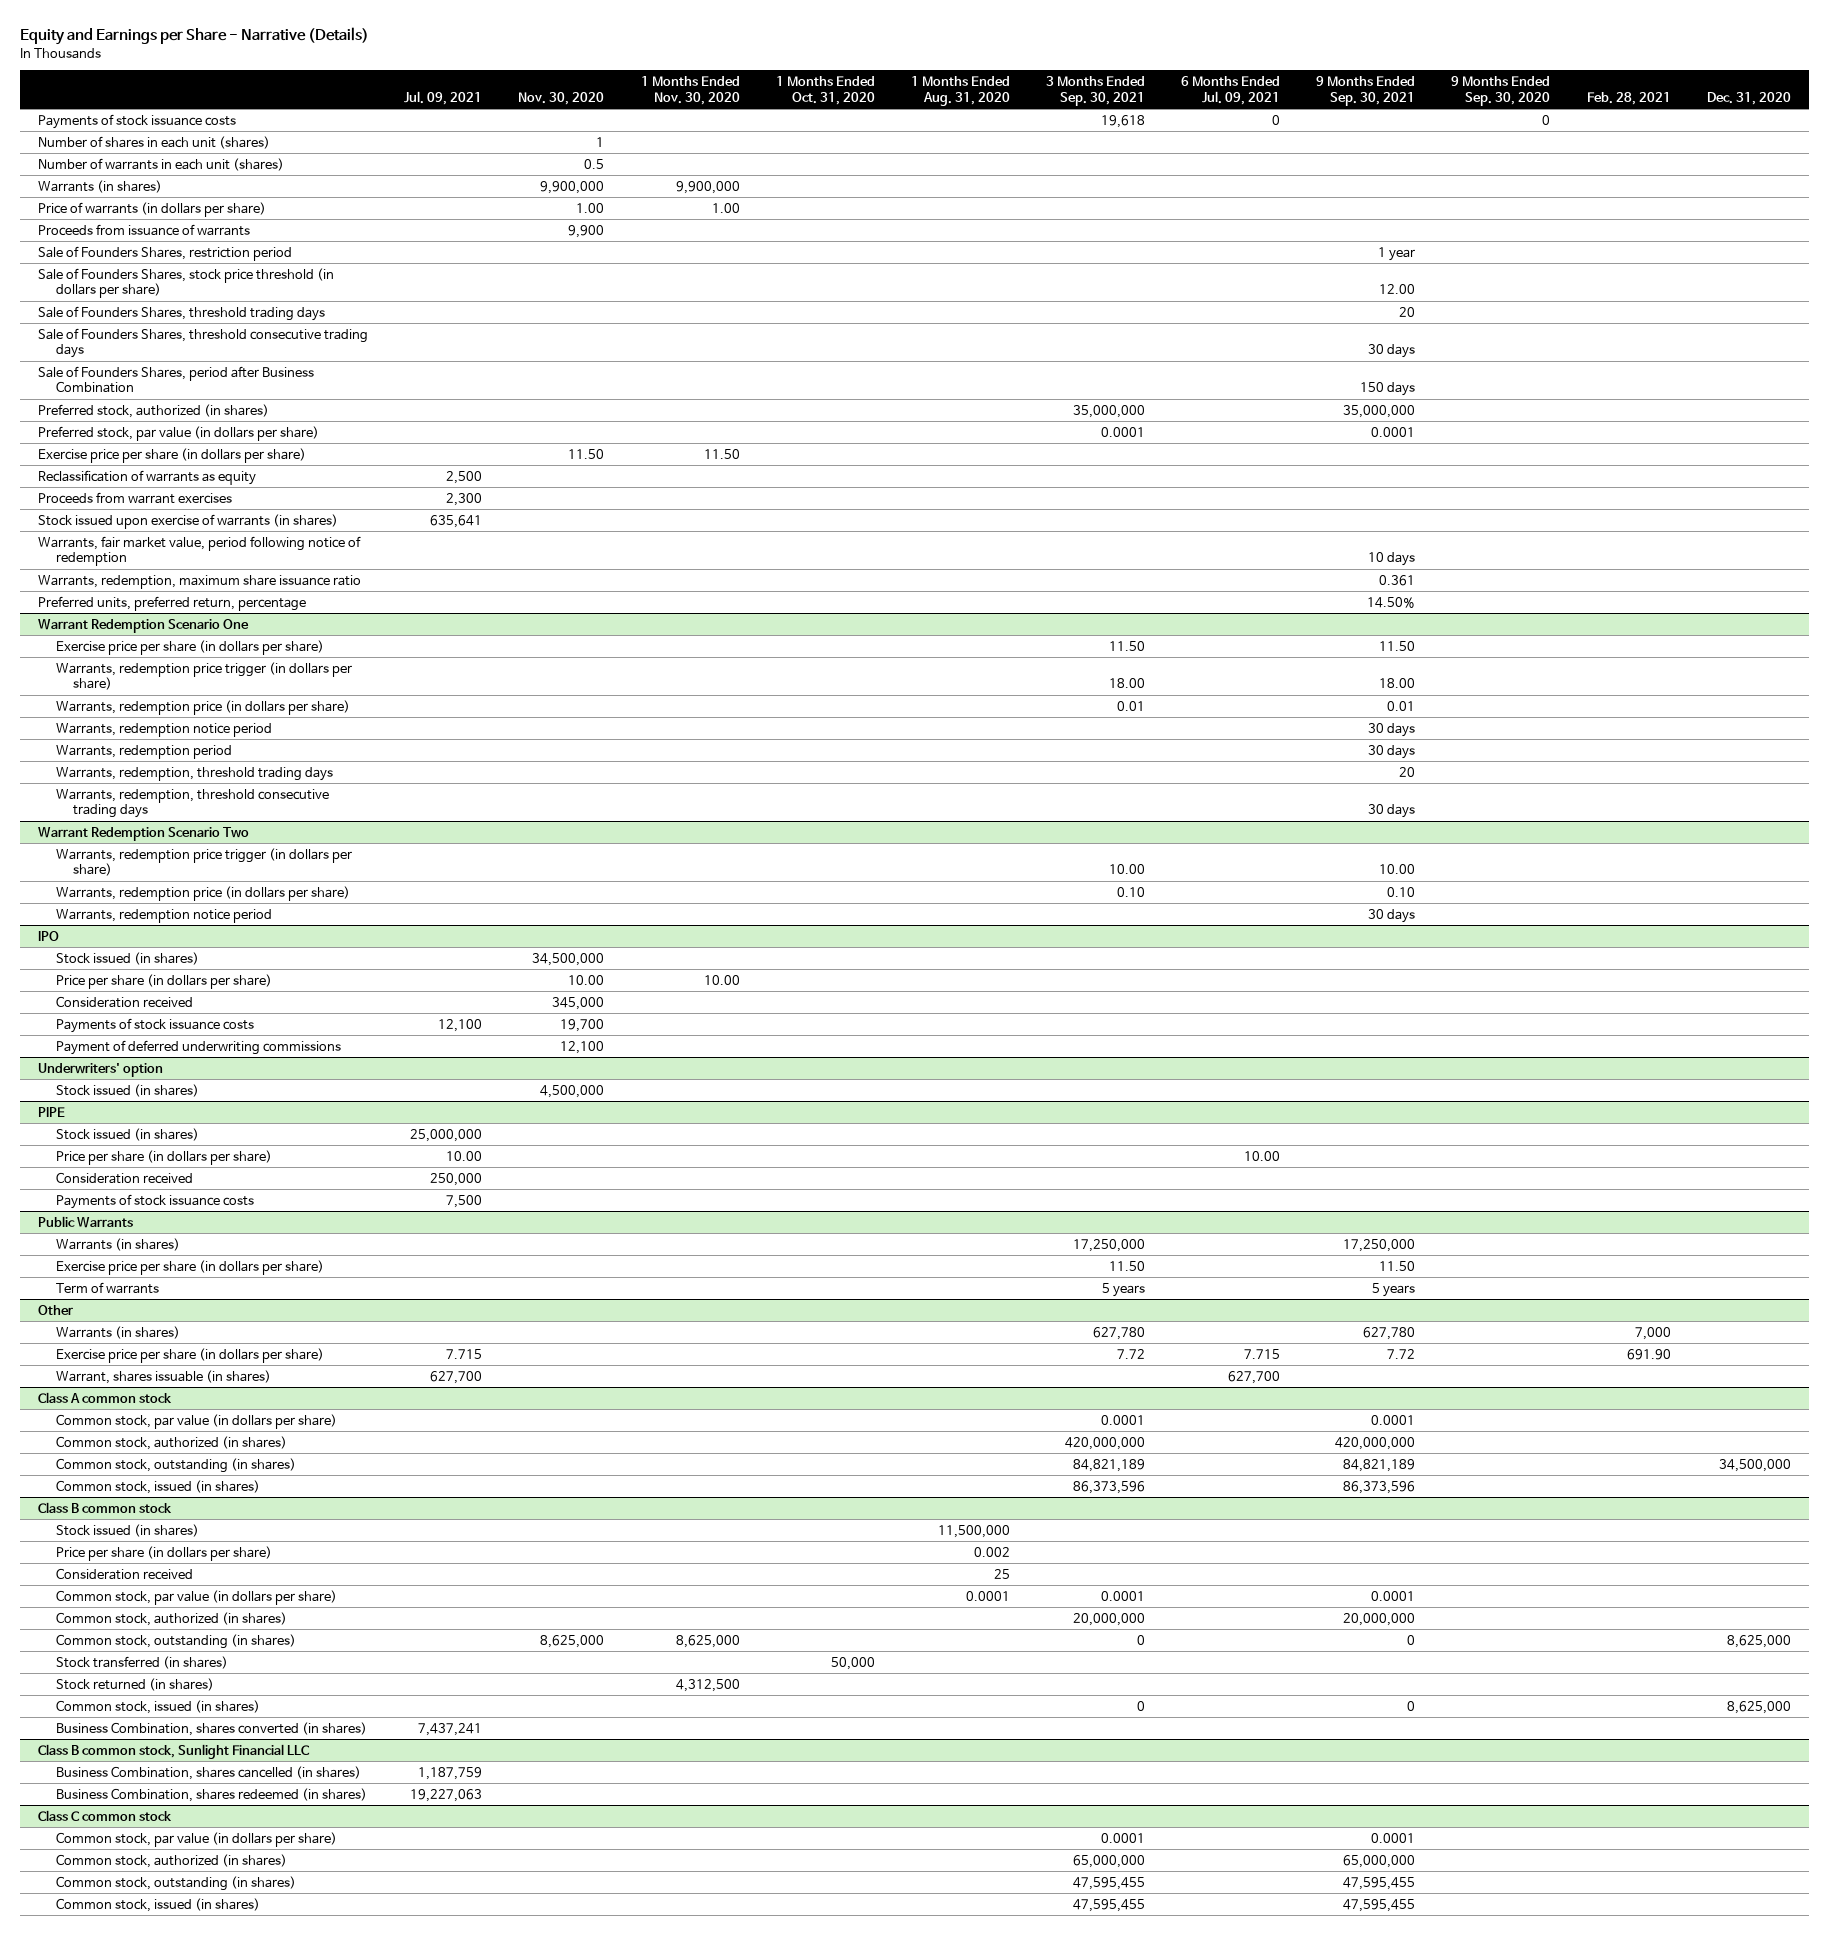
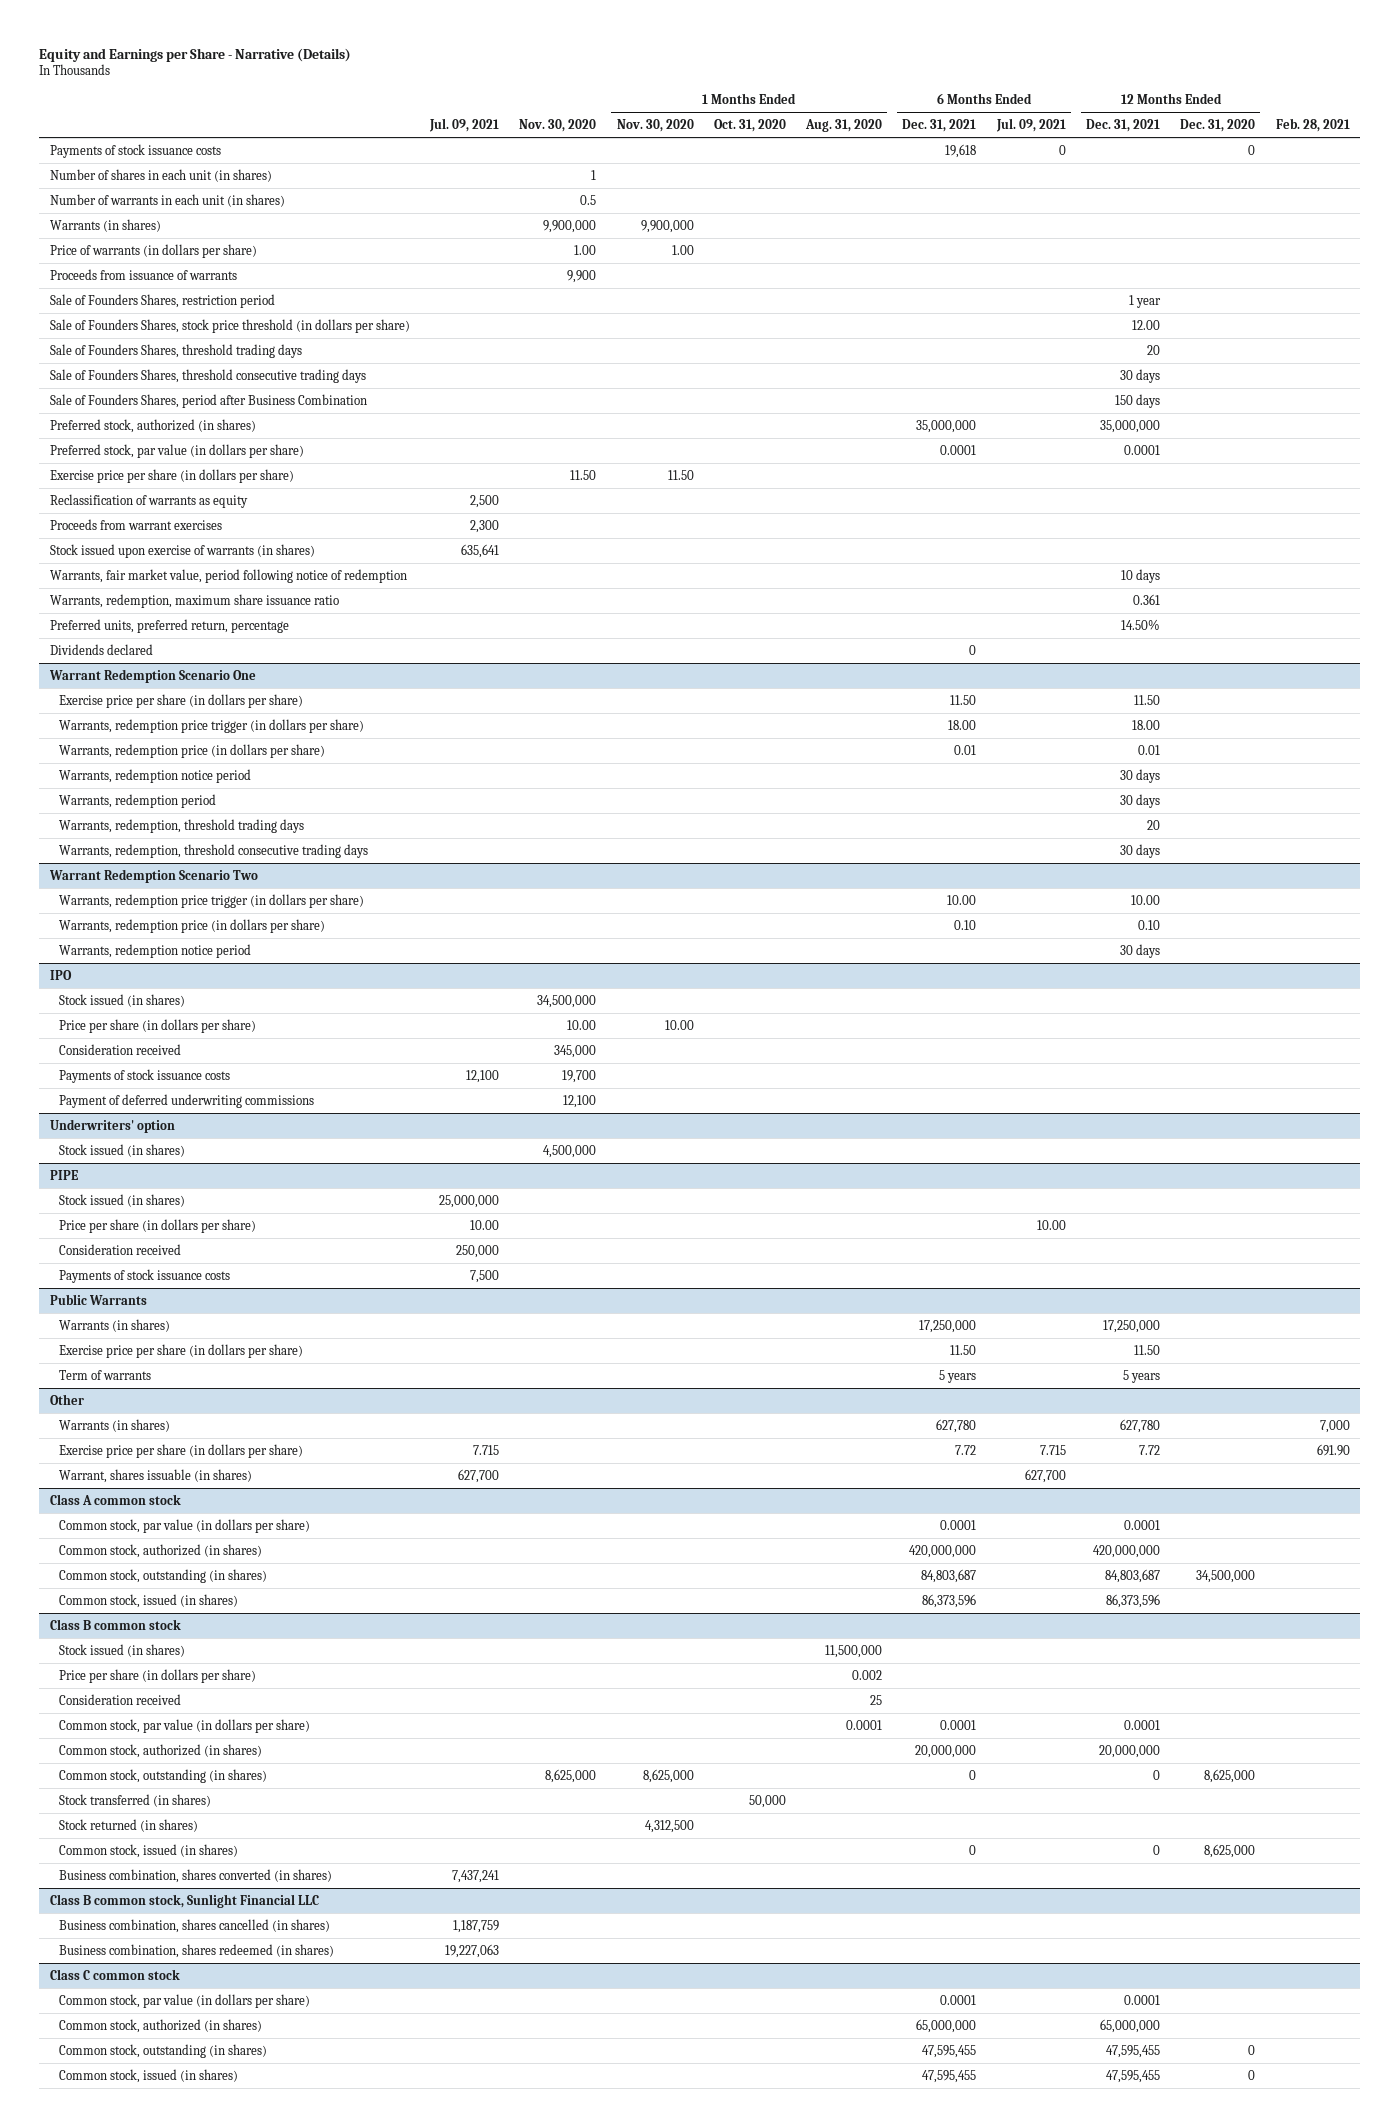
- | Jul. 09, 2021 | Nov. 30, 2020 | 1 Months Ended Nov. 30, 2020 | 1 Months Ended Oct. 31, 2020 | 1 Months Ended Aug. 31, 2020 | 3 Months Ended Sep. 30, 2021 | 6 Months Ended Jul. 09, 2021 | 9 Months Ended Sep. 30, 2021 | 9 Months Ended Sep. 30, 2020 | Feb. 28, 2021 | Dec. 31, 2020
+ | Jul. 09, 2021 | Nov. 30, 2020 | 1 Months Ended Nov. 30, 2020 | 1 Months Ended Oct. 31, 2020 | 1 Months Ended Aug. 31, 2020 | 6 Months Ended Dec. 31, 2021 | 6 Months Ended Jul. 09, 2021 | 12 Months Ended Dec. 31, 2021 | 12 Months Ended Dec. 31, 2020 | Feb. 28, 2021
- Number of shares in each unit (shares) | | 1 | | | | | | | | |
- Number of warrants in each unit (shares) | | 0.5 | | | | | | | | |
+ Number of shares in each unit (in shares) | | 1 | | | | | | | |
+ Number of warrants in each unit (in shares) | | 0.5 | | | | | | | |
+ Dividends declared | | | | | | 0 | | | |
@ Class B common stock
- Business Combination, shares converted (in shares) | 7,437,241 | | | | | | | | | |
+ Business combination, shares converted (in shares) | 7,437,241 | | | | | | | | |
@ Class B common stock, Sunlight Financial LLC
- Business Combination, shares cancelled (in shares) | 1,187,759 | | | | | | | | | |
- Business Combination, shares redeemed (in shares) | 19,227,063 | | | | | | | | | |
+ Business combination, shares cancelled (in shares) | 1,187,759 | | | | | | | | |
+ Business combination, shares redeemed (in shares) | 19,227,063 | | | | | | | | |

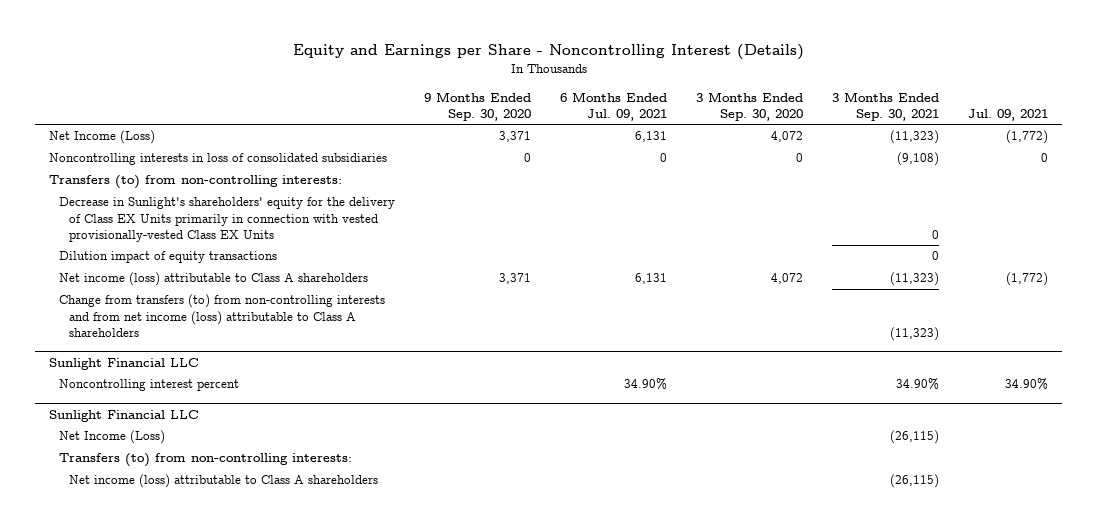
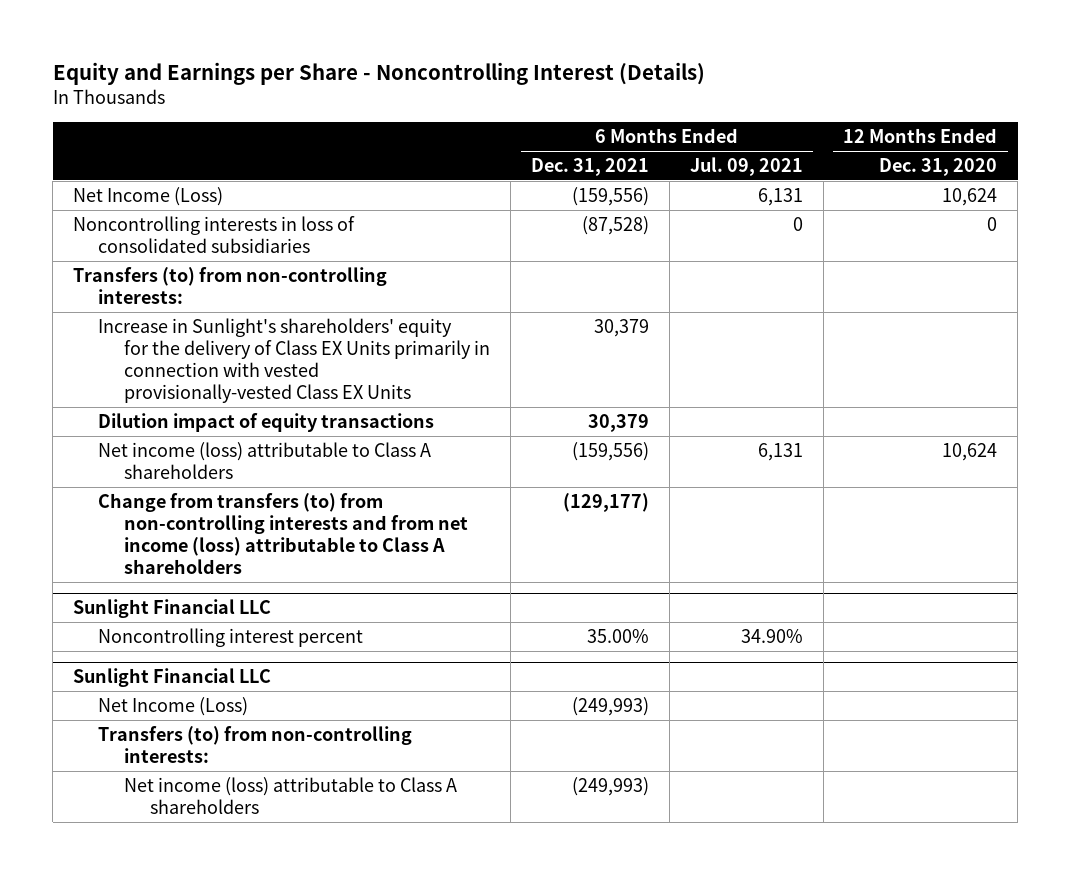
- | 9 Months Ended Sep. 30, 2020 | 6 Months Ended Jul. 09, 2021 | 3 Months Ended Sep. 30, 2020 | 3 Months Ended Sep. 30, 2021 | Jul. 09, 2021
+ | 6 Months Ended Dec. 31, 2021 | 6 Months Ended Jul. 09, 2021 | 12 Months Ended Dec. 31, 2020
- Decrease in Sunlight's shareholders' equity for the delivery of Class EX Units primarily in connection with vested provisionally-vested Class EX Units | | | | 0 |
+ Increase in Sunlight's shareholders' equity for the delivery of Class EX Units primarily in connection with vested provisionally-vested Class EX Units | 30,379 | |

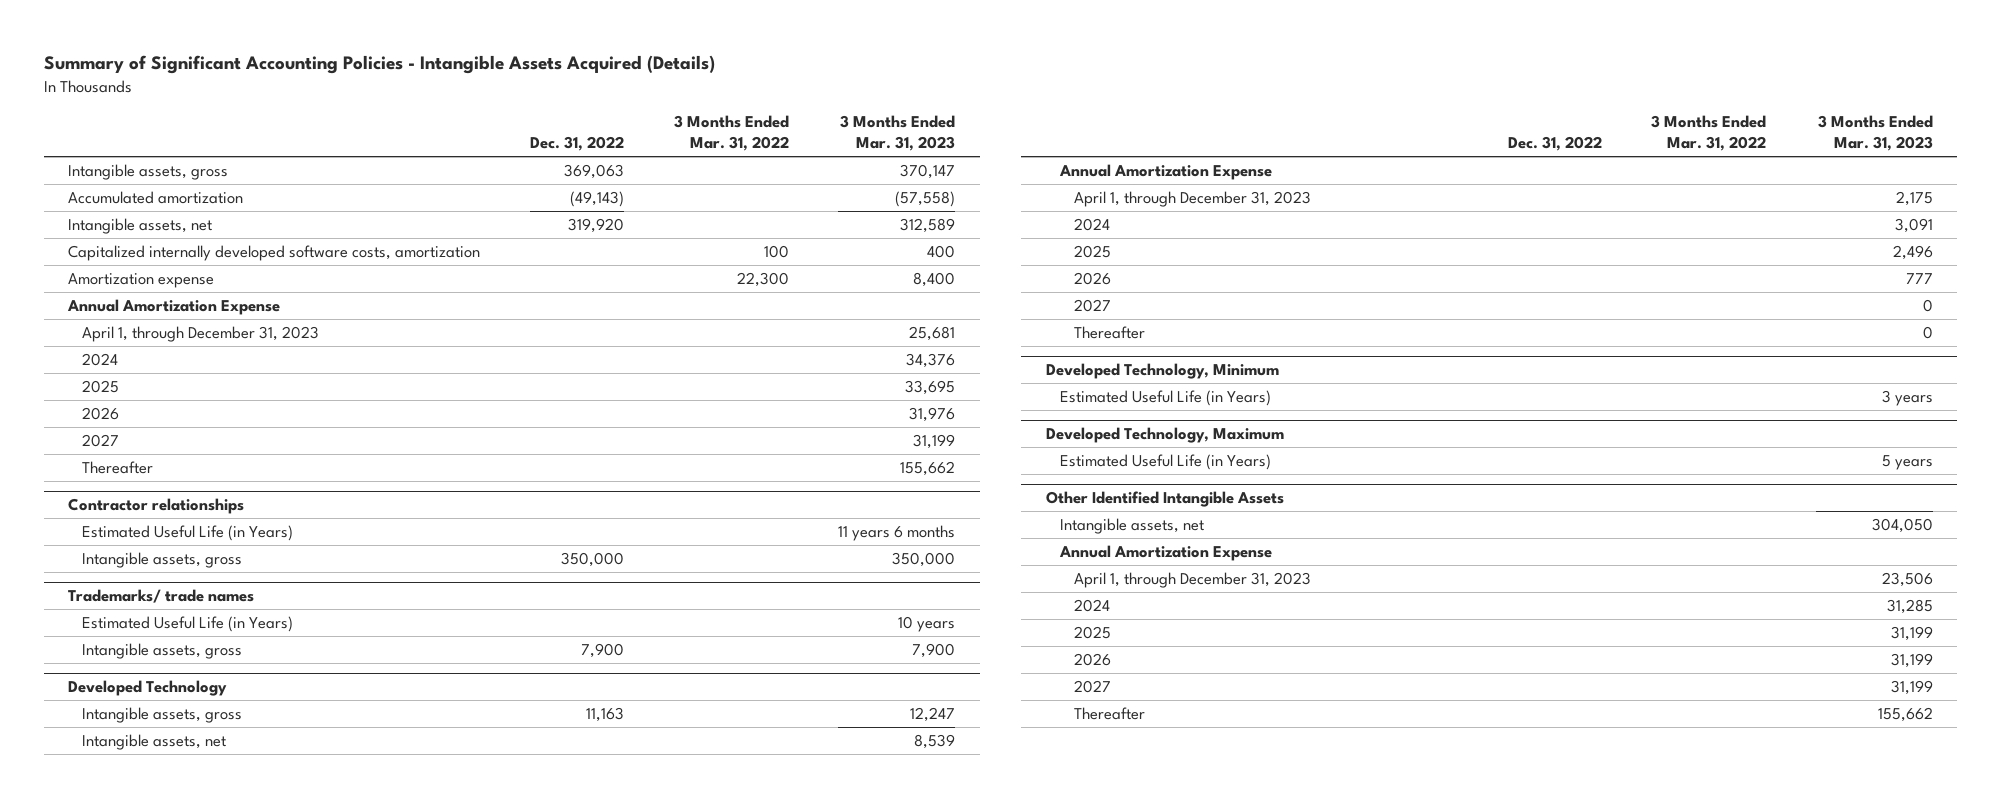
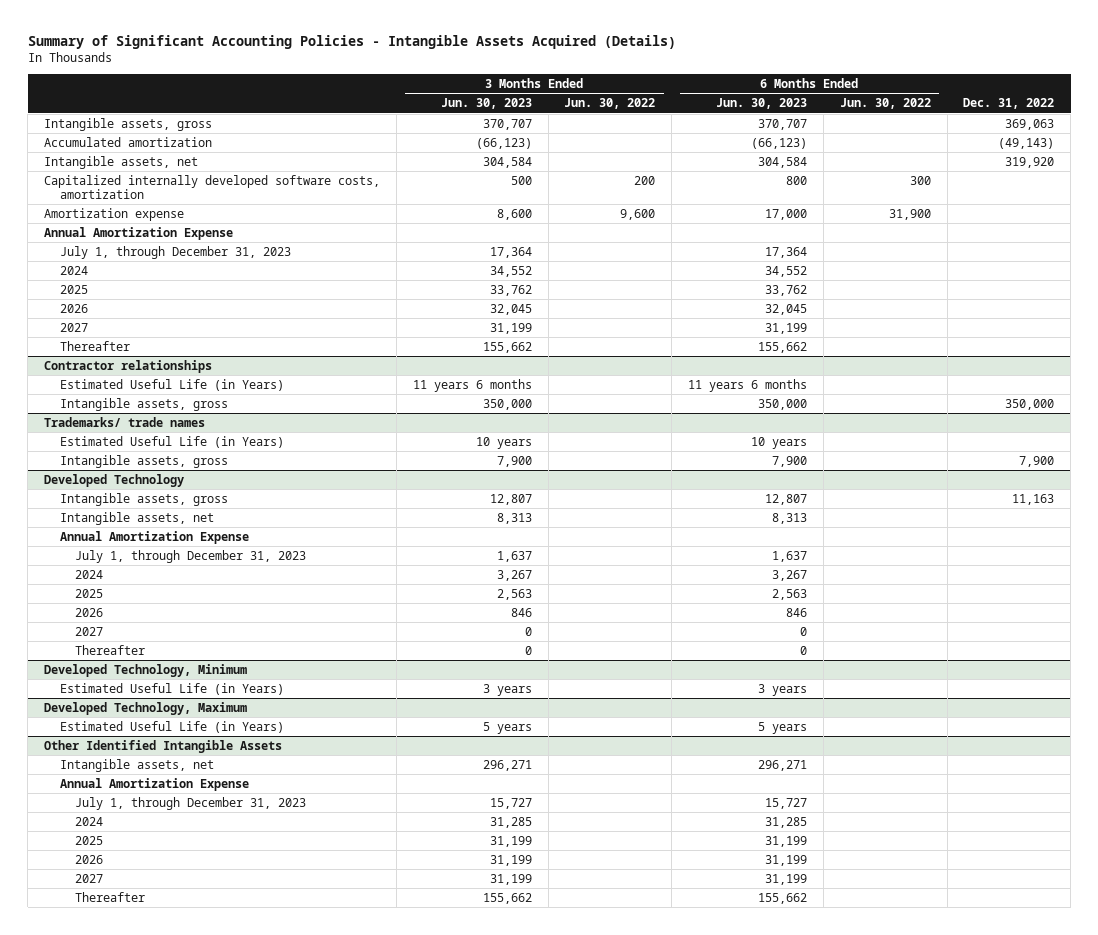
- | Dec. 31, 2022 | 3 Months Ended Mar. 31, 2022 | 3 Months Ended Mar. 31, 2023
+ | 3 Months Ended Jun. 30, 2023 | 3 Months Ended Jun. 30, 2022 | 6 Months Ended Jun. 30, 2023 | 6 Months Ended Jun. 30, 2022 | Dec. 31, 2022
- April 1, through December 31, 2023 | | | 25,681
+ July 1, through December 31, 2023 | 17,364 | | 17,364 | |
@ Developed Technology
- April 1, through December 31, 2023 | | | 2,175
+ July 1, through December 31, 2023 | 1,637 | | 1,637 | |
@ Other Identified Intangible Assets
- April 1, through December 31, 2023 | | | 23,506
+ July 1, through December 31, 2023 | 15,727 | | 15,727 | |

